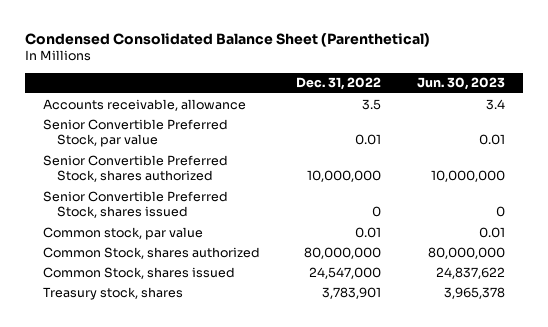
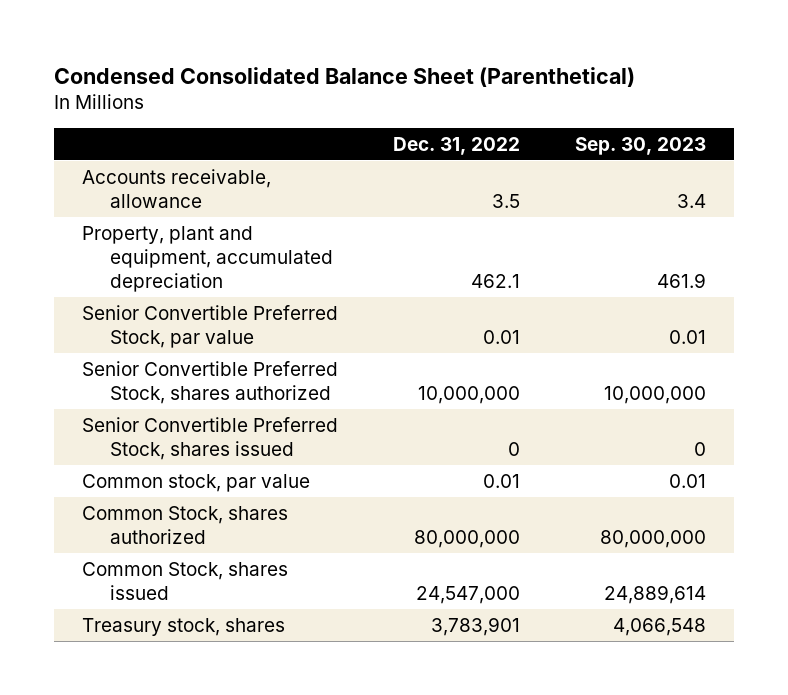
- | Dec. 31, 2022 | Jun. 30, 2023
+ | Dec. 31, 2022 | Sep. 30, 2023
+ Property, plant and equipment, accumulated depreciation | 462.1 | 461.9

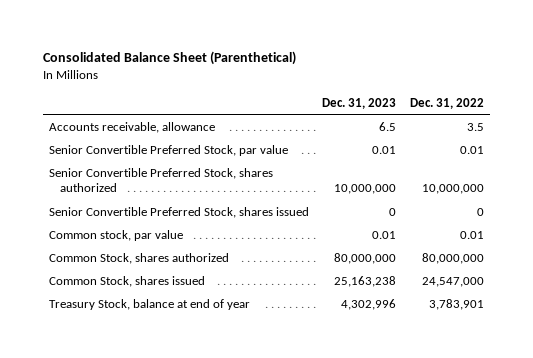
- Condensed Consolidated Balance Sheet (Parenthetical)
+ Consolidated Balance Sheet (Parenthetical)
- | Dec. 31, 2022 | Sep. 30, 2023
+ | Dec. 31, 2023 | Dec. 31, 2022
- Property, plant and equipment, accumulated depreciation | 462.1 | 461.9
- Treasury stock, shares | 3,783,901 | 4,066,548
+ Treasury Stock, balance at end of year | 4,302,996 | 3,783,901

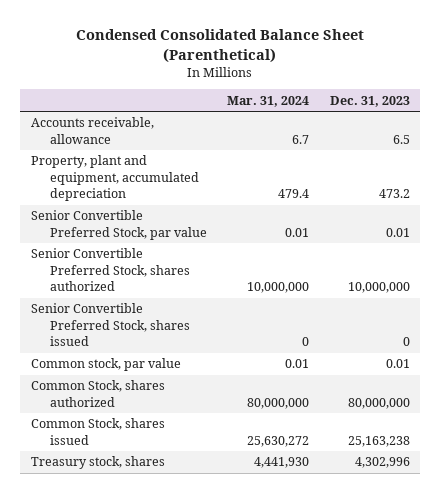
- Consolidated Balance Sheet (Parenthetical)
+ Condensed Consolidated Balance Sheet (Parenthetical)
- | Dec. 31, 2023 | Dec. 31, 2022
+ | Mar. 31, 2024 | Dec. 31, 2023
+ Property, plant and equipment, accumulated depreciation | 479.4 | 473.2
- Treasury Stock, balance at end of year | 4,302,996 | 3,783,901
+ Treasury stock, shares | 4,441,930 | 4,302,996

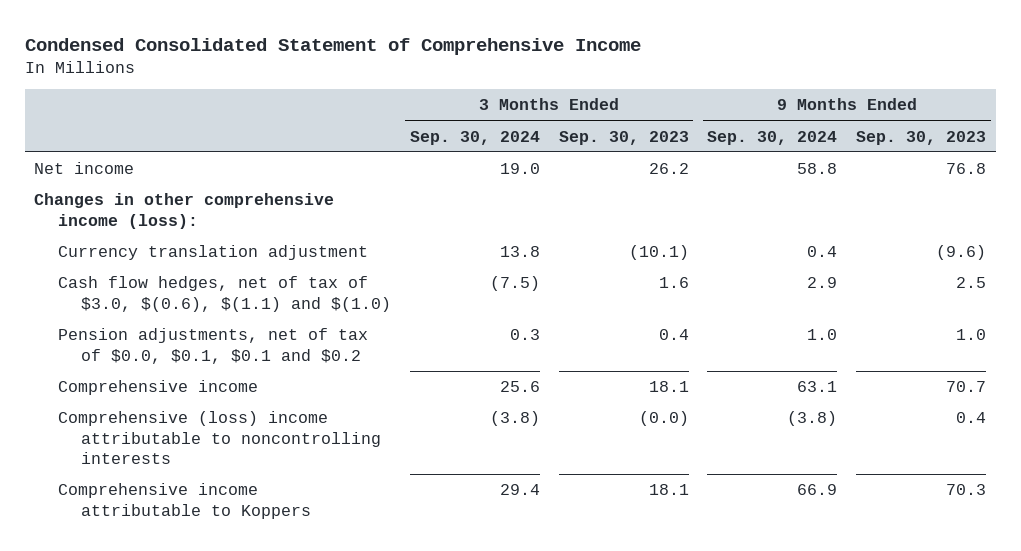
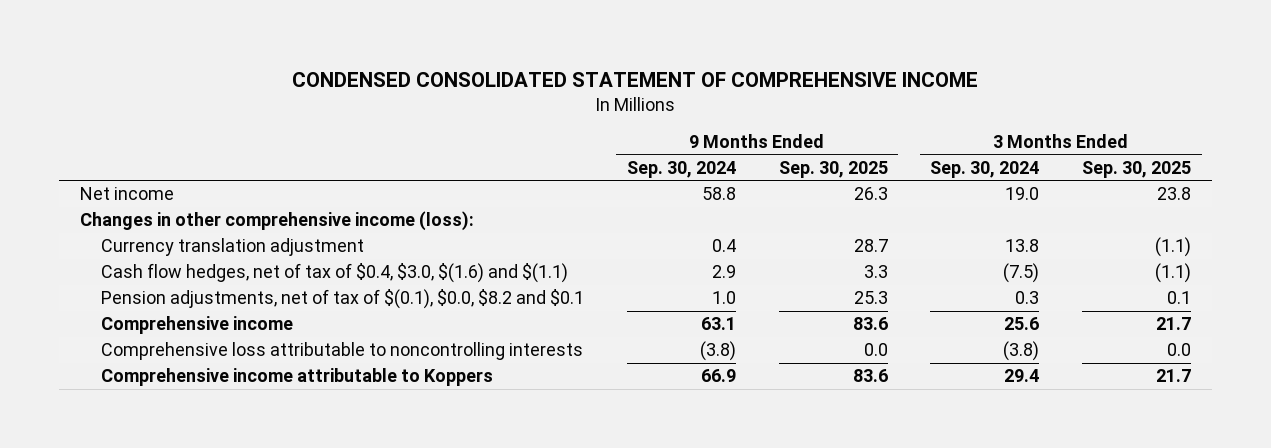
- Condensed Consolidated Statement of Comprehensive Income
+ CONDENSED CONSOLIDATED STATEMENT OF COMPREHENSIVE INCOME
- | 3 Months Ended Sep. 30, 2024 | 3 Months Ended Sep. 30, 2023 | 9 Months Ended Sep. 30, 2024 | 9 Months Ended Sep. 30, 2023
+ | 9 Months Ended Sep. 30, 2024 | 9 Months Ended Sep. 30, 2025 | 3 Months Ended Sep. 30, 2024 | 3 Months Ended Sep. 30, 2025
- Cash flow hedges, net of tax of $3.0, $(0.6), $(1.1) and $(1.0) | (7.5) | 1.6 | 2.9 | 2.5
- Pension adjustments, net of tax of $0.0, $0.1, $0.1 and $0.2 | 0.3 | 0.4 | 1.0 | 1.0
+ Cash flow hedges, net of tax of $0.4, $3.0, $(1.6) and $(1.1) | 2.9 | 3.3 | (7.5) | (1.1)
+ Pension adjustments, net of tax of $(0.1), $0.0, $8.2 and $0.1 | 1.0 | 25.3 | 0.3 | 0.1
- Comprehensive (loss) income attributable to noncontrolling interests | (3.8) | (0.0) | (3.8) | 0.4
+ Comprehensive loss attributable to noncontrolling interests | (3.8) | 0.0 | (3.8) | 0.0

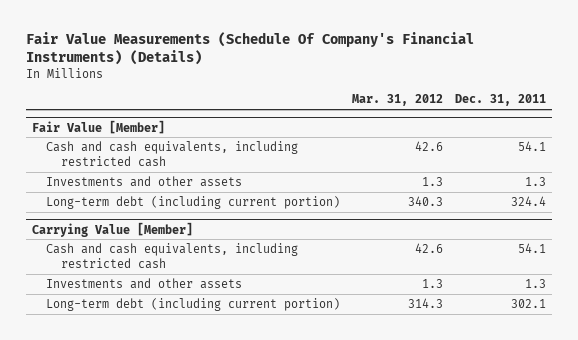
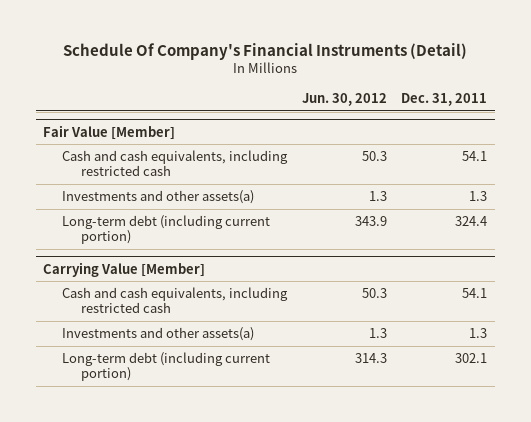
- Fair Value Measurements (Schedule Of Company's Financial Instruments) (Details)
+ Schedule Of Company's Financial Instruments (Detail)
- | Mar. 31, 2012 | Dec. 31, 2011
+ | Jun. 30, 2012 | Dec. 31, 2011
@ Fair Value [Member]
- Investments and other assets | 1.3 | 1.3
+ Investments and other assets(a) | 1.3 | 1.3
@ Carrying Value [Member]
- Investments and other assets | 1.3 | 1.3
+ Investments and other assets(a) | 1.3 | 1.3

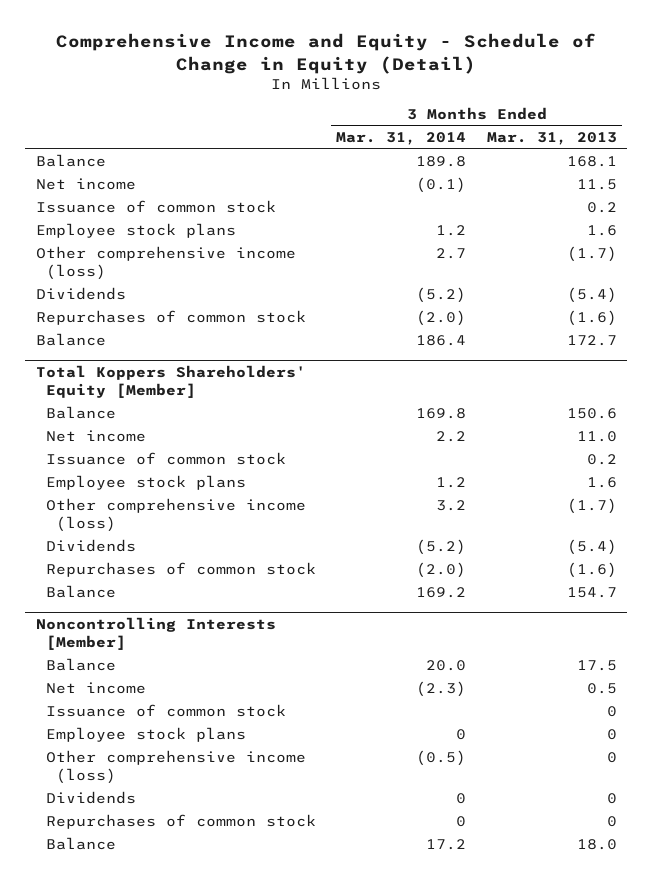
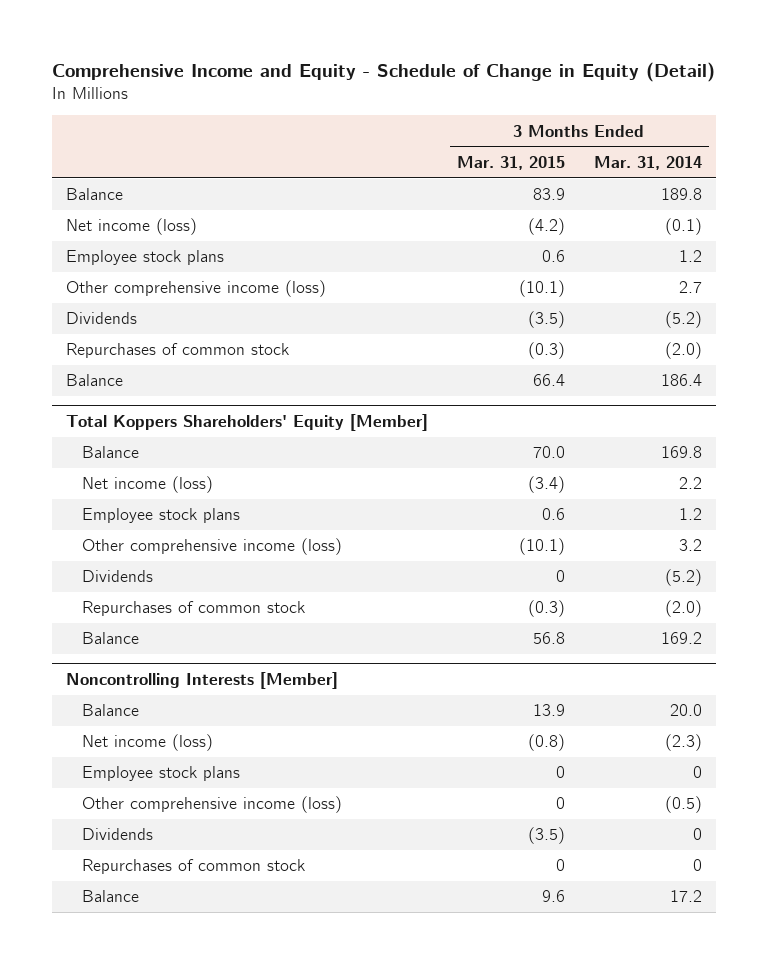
- | 3 Months Ended Mar. 31, 2014 | 3 Months Ended Mar. 31, 2013
+ | 3 Months Ended Mar. 31, 2015 | 3 Months Ended Mar. 31, 2014
- Net income | (0.1) | 11.5
- Issuance of common stock | | 0.2
+ Net income (loss) | (4.2) | (0.1)
@ Total Koppers Shareholders' Equity [Member]
- Net income | 2.2 | 11.0
- Issuance of common stock | | 0.2
+ Net income (loss) | (3.4) | 2.2
@ Noncontrolling Interests [Member]
- Net income | (2.3) | 0.5
- Issuance of common stock | | 0
+ Net income (loss) | (0.8) | (2.3)

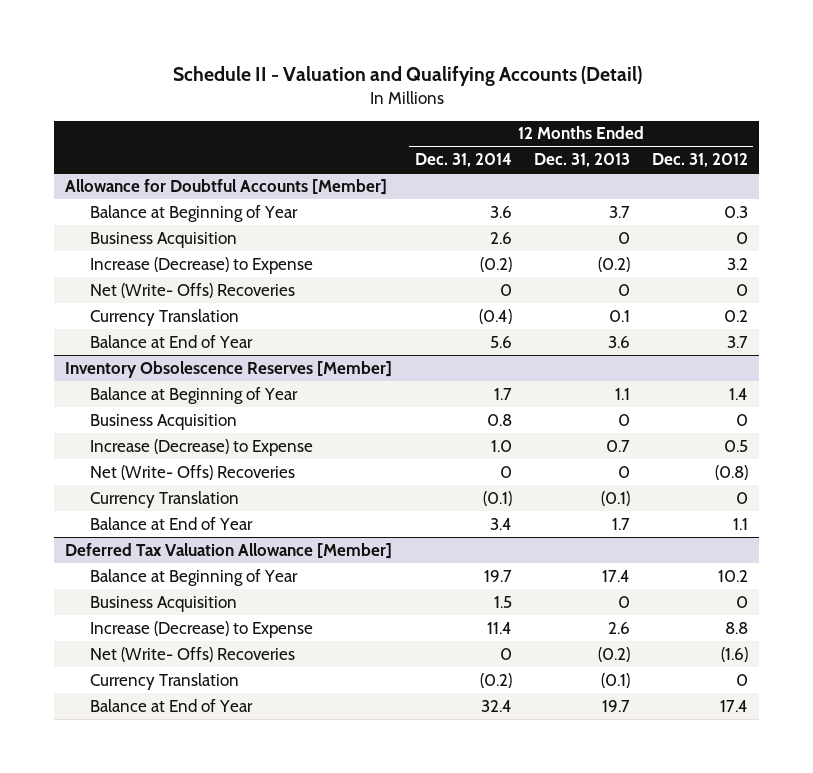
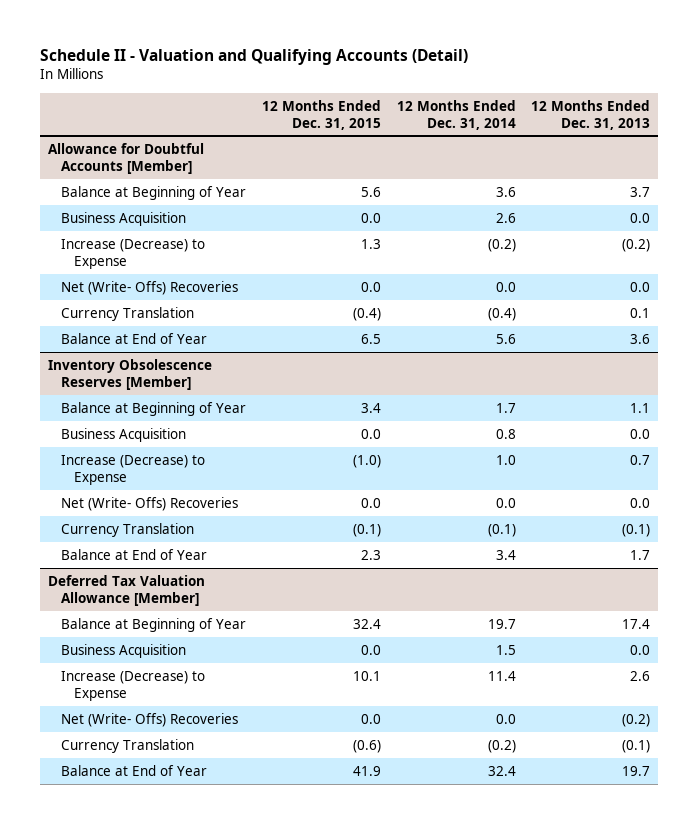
- | 12 Months Ended Dec. 31, 2014 | 12 Months Ended Dec. 31, 2013 | 12 Months Ended Dec. 31, 2012
+ | 12 Months Ended Dec. 31, 2015 | 12 Months Ended Dec. 31, 2014 | 12 Months Ended Dec. 31, 2013
@ Allowance for Doubtful Accounts [Member]
- Business Acquisition | 2.6 | 0 | 0
+ Business Acquisition | 0.0 | 2.6 | 0.0
- Net (Write- Offs) Recoveries | 0 | 0 | 0
+ Net (Write- Offs) Recoveries | 0.0 | 0.0 | 0.0
@ Inventory Obsolescence Reserves [Member]
- Business Acquisition | 0.8 | 0 | 0
+ Business Acquisition | 0.0 | 0.8 | 0.0
- Net (Write- Offs) Recoveries | 0 | 0 | (0.8)
+ Net (Write- Offs) Recoveries | 0.0 | 0.0 | 0.0
@ Deferred Tax Valuation Allowance [Member]
- Business Acquisition | 1.5 | 0 | 0
+ Business Acquisition | 0.0 | 1.5 | 0.0
- Net (Write- Offs) Recoveries | 0 | (0.2) | (1.6)
+ Net (Write- Offs) Recoveries | 0.0 | 0.0 | (0.2)

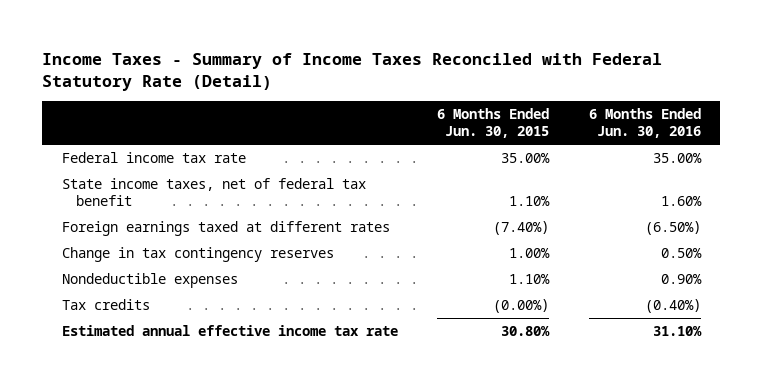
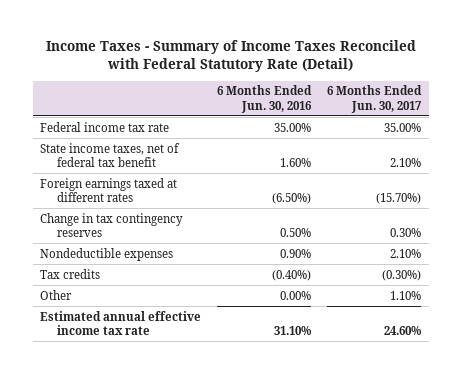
- | 6 Months Ended Jun. 30, 2015 | 6 Months Ended Jun. 30, 2016
+ | 6 Months Ended Jun. 30, 2016 | 6 Months Ended Jun. 30, 2017
+ Other | 0.00% | 1.10%

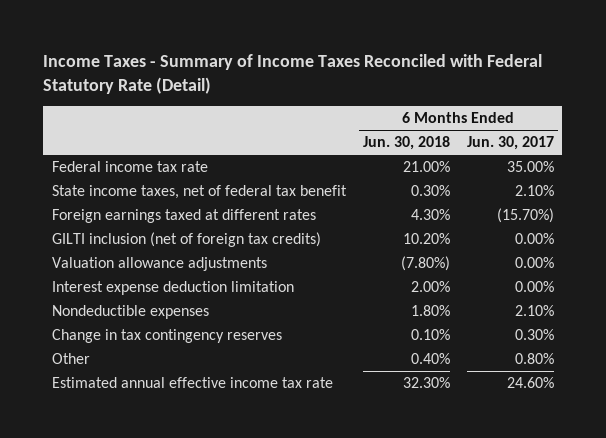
- | 6 Months Ended Jun. 30, 2016 | 6 Months Ended Jun. 30, 2017
+ | 6 Months Ended Jun. 30, 2018 | 6 Months Ended Jun. 30, 2017
+ GILTI inclusion (net of foreign tax credits) | 10.20% | 0.00%
+ Valuation allowance adjustments | (7.80%) | 0.00%
+ Interest expense deduction limitation | 2.00% | 0.00%
- Tax credits | (0.40%) | (0.30%)
- Other | 0.00% | 1.10%
moved down: Change in tax contingency reserves | 0.10% | 0.30%
+ Other | 0.40% | 0.80%

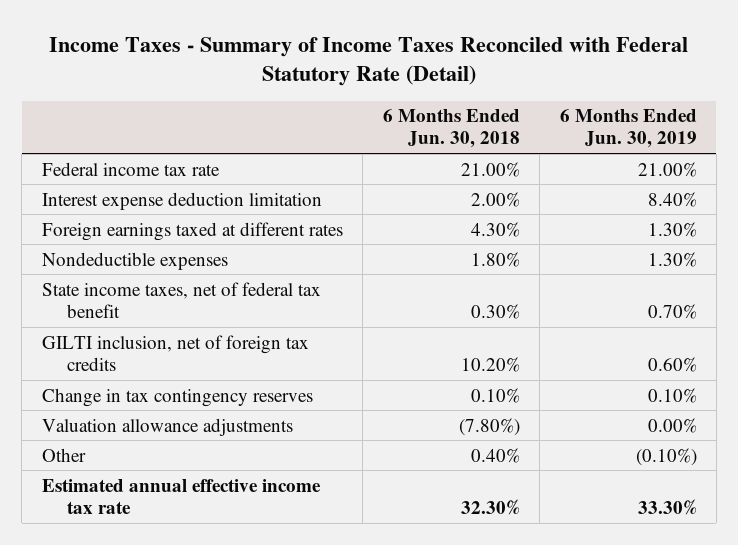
- | 6 Months Ended Jun. 30, 2018 | 6 Months Ended Jun. 30, 2017
+ | 6 Months Ended Jun. 30, 2018 | 6 Months Ended Jun. 30, 2019
- GILTI inclusion (net of foreign tax credits) | 10.20% | 0.00%
moved down: Foreign earnings taxed at different rates | 4.30% | 1.30%
moved down: State income taxes, net of federal tax benefit | 0.30% | 0.70%
+ GILTI inclusion, net of foreign tax credits | 10.20% | 0.60%
moved down: Valuation allowance adjustments | (7.80%) | 0.00%

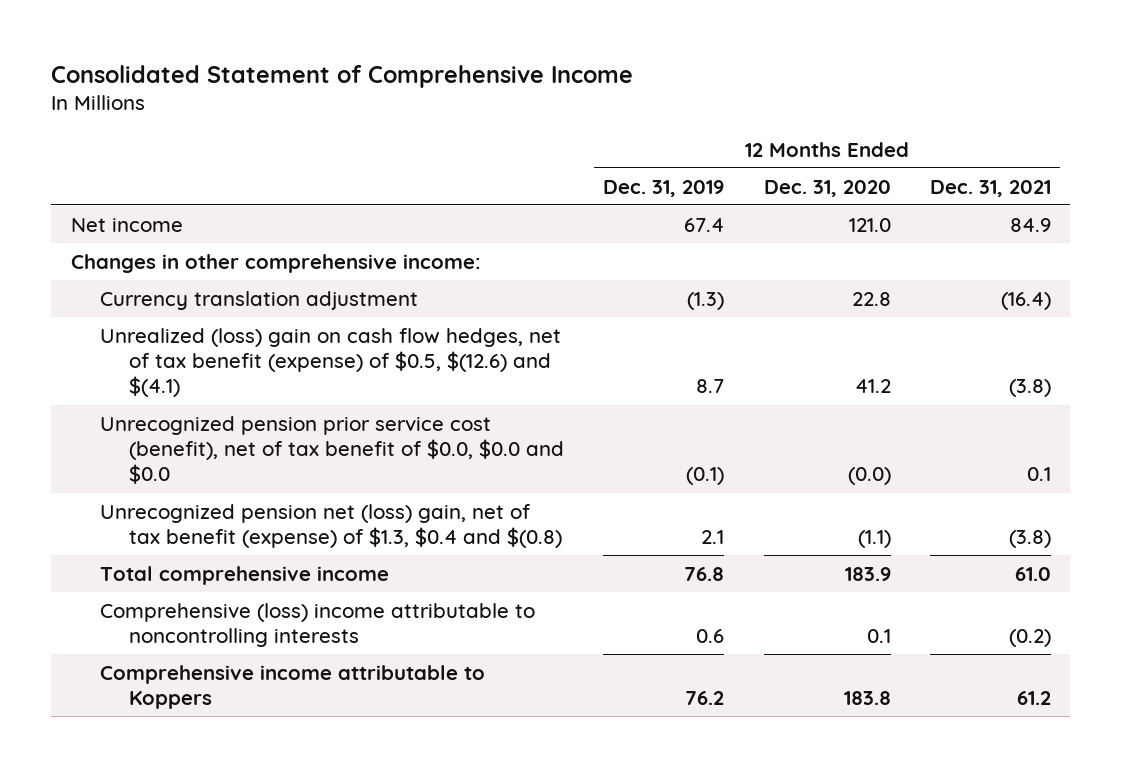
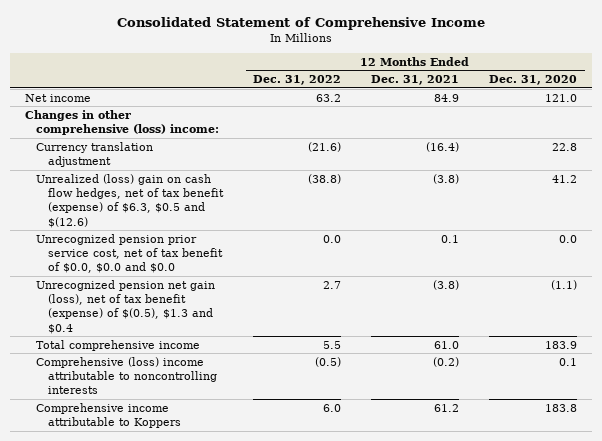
- | 12 Months Ended Dec. 31, 2019 | 12 Months Ended Dec. 31, 2020 | 12 Months Ended Dec. 31, 2021
+ | 12 Months Ended Dec. 31, 2022 | 12 Months Ended Dec. 31, 2021 | 12 Months Ended Dec. 31, 2020
- Changes in other comprehensive income:
+ Changes in other comprehensive (loss) income:
- Unrealized (loss) gain on cash flow hedges, net of tax benefit (expense) of $0.5, $(12.6) and $(4.1) | 8.7 | 41.2 | (3.8)
- Unrecognized pension prior service cost (benefit), net of tax benefit of $0.0, $0.0 and $0.0 | (0.1) | (0.0) | 0.1
- Unrecognized pension net (loss) gain, net of tax benefit (expense) of $1.3, $0.4 and $(0.8) | 2.1 | (1.1) | (3.8)
+ Unrealized (loss) gain on cash flow hedges, net of tax benefit (expense) of $6.3, $0.5 and $(12.6) | (38.8) | (3.8) | 41.2
+ Unrecognized pension prior service cost, net of tax benefit of $0.0, $0.0 and $0.0 | 0.0 | 0.1 | 0.0
+ Unrecognized pension net gain (loss), net of tax benefit (expense) of $(0.5), $1.3 and $0.4 | 2.7 | (3.8) | (1.1)

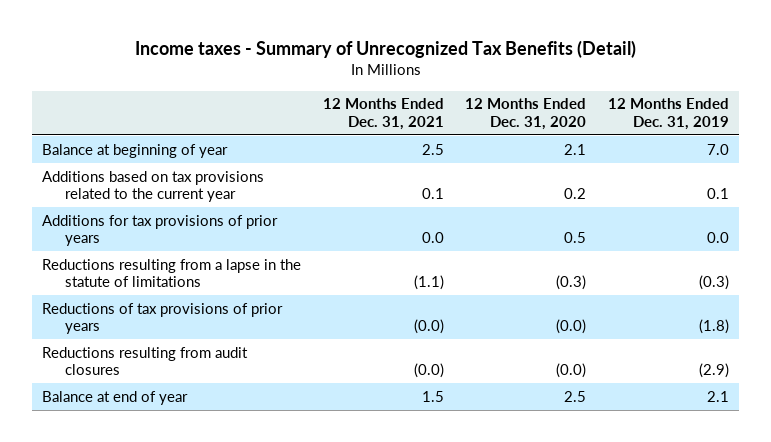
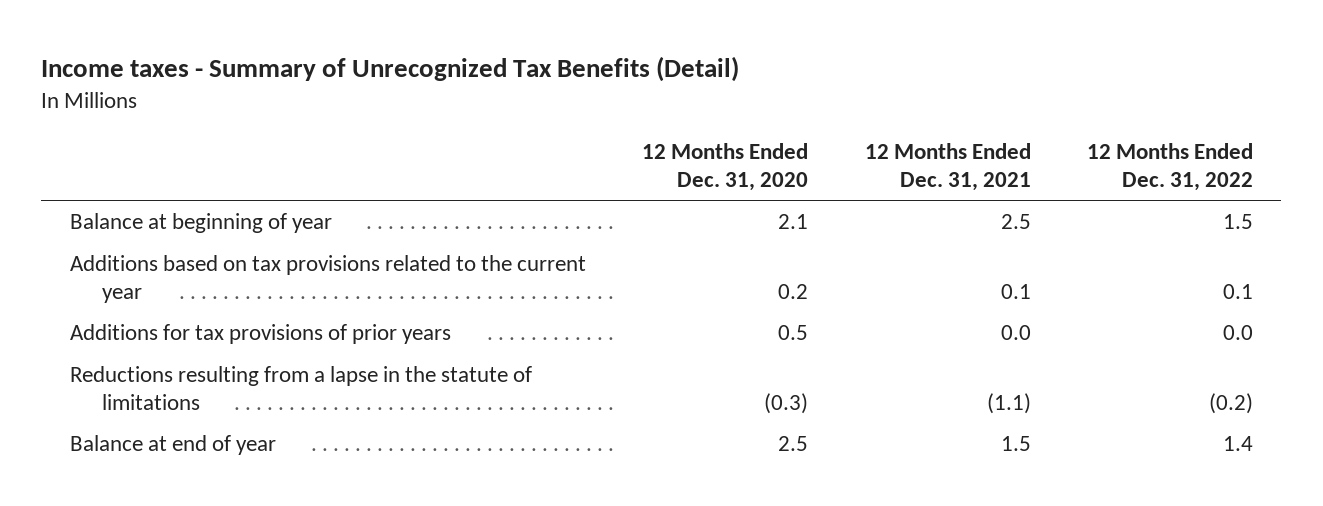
- | 12 Months Ended Dec. 31, 2021 | 12 Months Ended Dec. 31, 2020 | 12 Months Ended Dec. 31, 2019
+ | 12 Months Ended Dec. 31, 2020 | 12 Months Ended Dec. 31, 2021 | 12 Months Ended Dec. 31, 2022
- Reductions of tax provisions of prior years | (0.0) | (0.0) | (1.8)
- Reductions resulting from audit closures | (0.0) | (0.0) | (2.9)

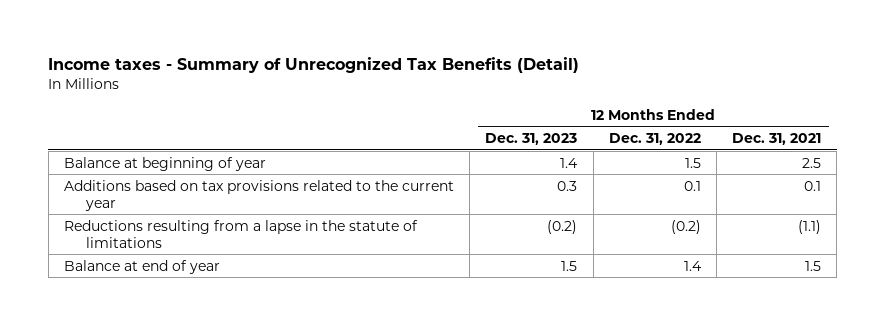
- | 12 Months Ended Dec. 31, 2020 | 12 Months Ended Dec. 31, 2021 | 12 Months Ended Dec. 31, 2022
+ | 12 Months Ended Dec. 31, 2023 | 12 Months Ended Dec. 31, 2022 | 12 Months Ended Dec. 31, 2021
- Additions for tax provisions of prior years | 0.5 | 0.0 | 0.0

